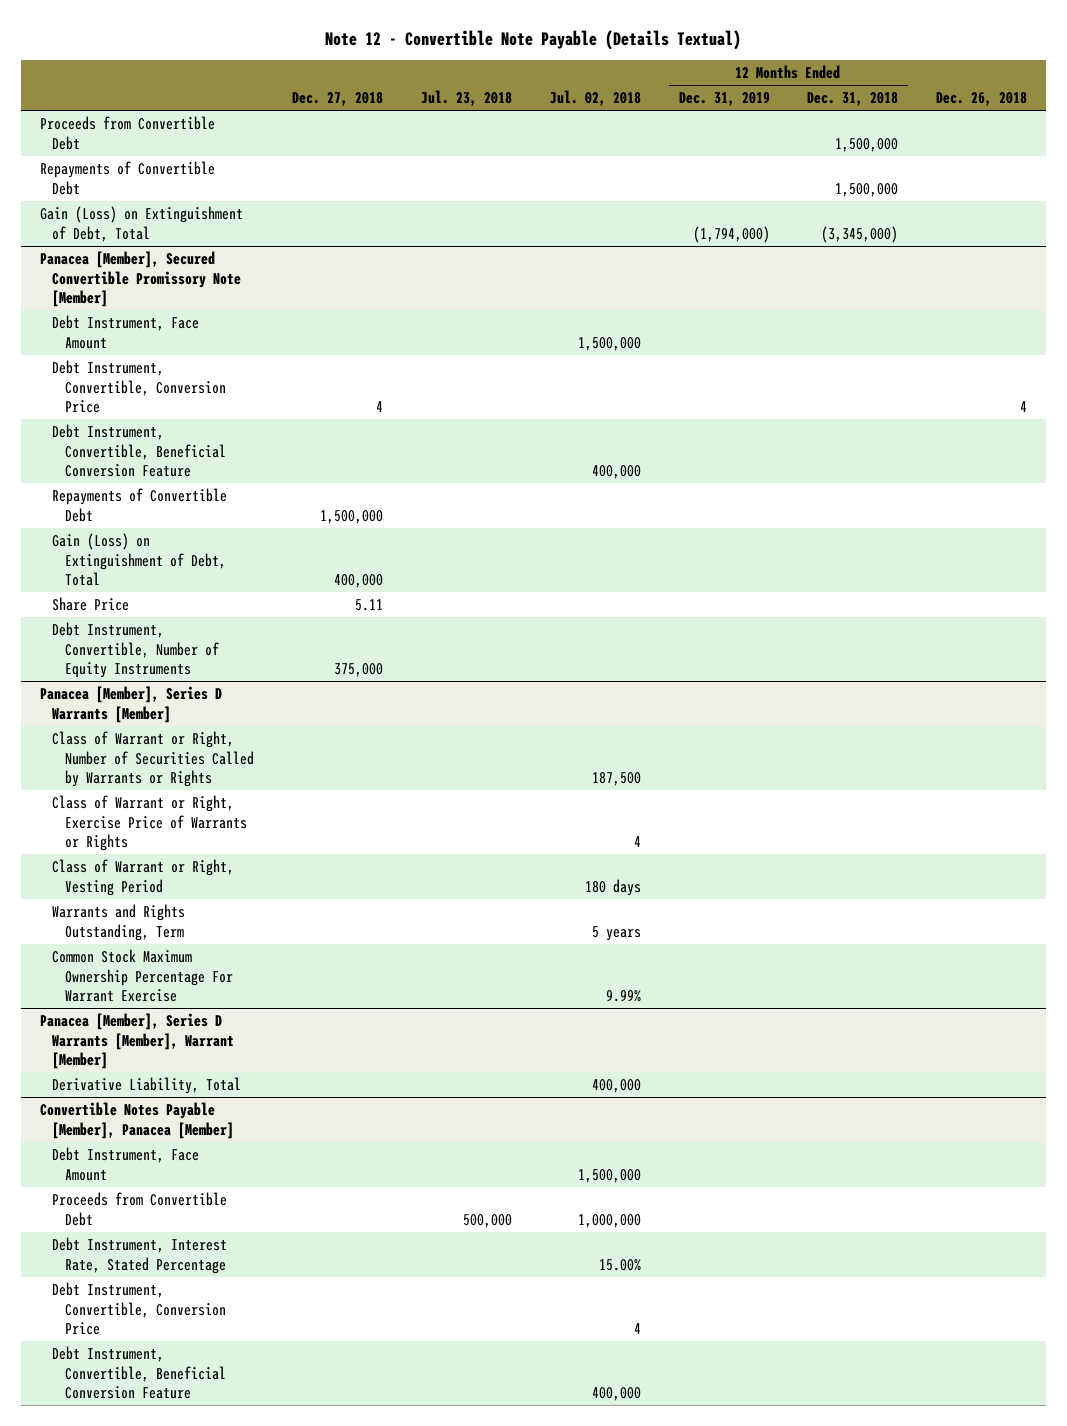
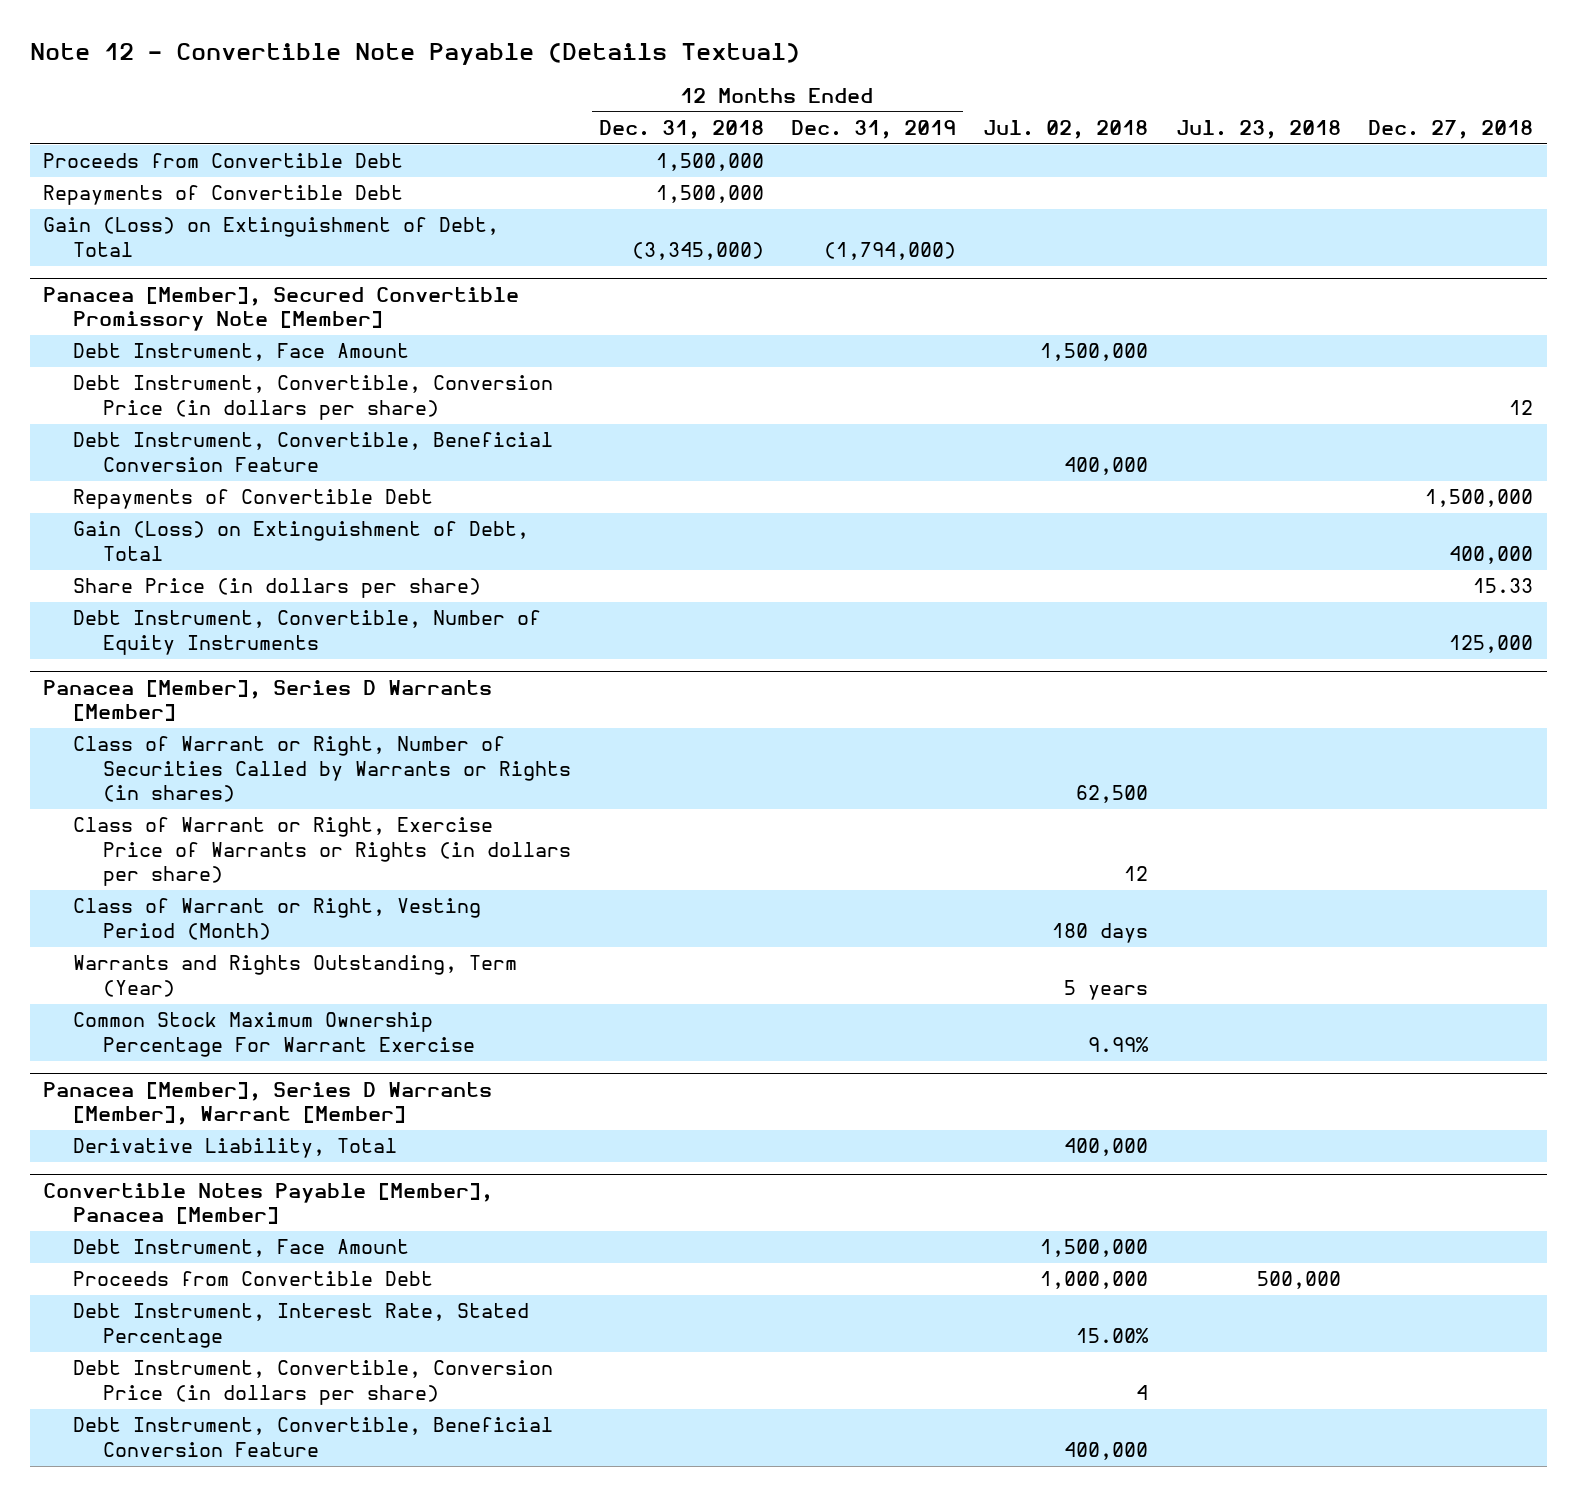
- | Dec. 27, 2018 | Jul. 23, 2018 | Jul. 02, 2018 | 12 Months Ended Dec. 31, 2019 | 12 Months Ended Dec. 31, 2018 | Dec. 26, 2018
+ | 12 Months Ended Dec. 31, 2018 | 12 Months Ended Dec. 31, 2019 | Jul. 02, 2018 | Jul. 23, 2018 | Dec. 27, 2018
@ Panacea [Member], Secured Convertible Promissory Note [Member]
- Debt Instrument, Convertible, Conversion Price | 4 | | | | | 4
+ Debt Instrument, Convertible, Conversion Price (in dollars per share) | | | | | 12
- Share Price | 5.11 | | | | |
- Debt Instrument, Convertible, Number of Equity Instruments | 375,000 | | | | |
+ Share Price (in dollars per share) | | | | | 15.33
+ Debt Instrument, Convertible, Number of Equity Instruments | | | | | 125,000
@ Panacea [Member], Series D Warrants [Member]
- Class of Warrant or Right, Number of Securities Called by Warrants or Rights | | | 187,500 | | |
- Class of Warrant or Right, Exercise Price of Warrants or Rights | | | 4 | | |
- Class of Warrant or Right, Vesting Period | | | 180 days | | |
- Warrants and Rights Outstanding, Term | | | 5 years | | |
+ Class of Warrant or Right, Number of Securities Called by Warrants or Rights (in shares) | | | 62,500 | |
+ Class of Warrant or Right, Exercise Price of Warrants or Rights (in dollars per share) | | | 12 | |
+ Class of Warrant or Right, Vesting Period (Month) | | | 180 days | |
+ Warrants and Rights Outstanding, Term (Year) | | | 5 years | |
@ Convertible Notes Payable [Member], Panacea [Member]
- Debt Instrument, Convertible, Conversion Price | | | 4 | | |
+ Debt Instrument, Convertible, Conversion Price (in dollars per share) | | | 4 | |

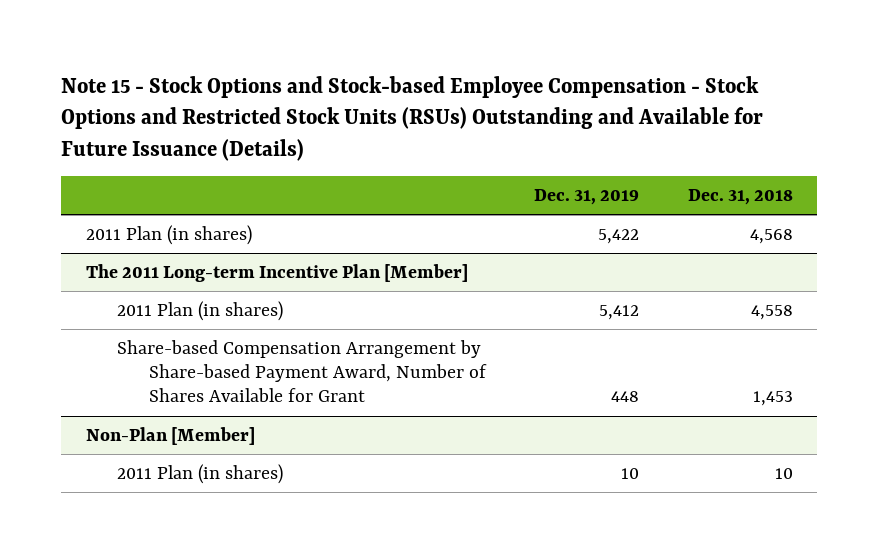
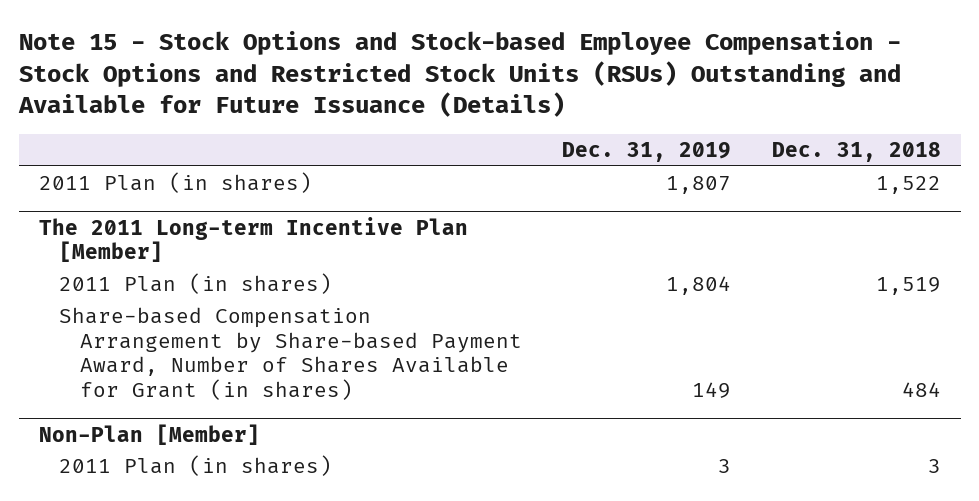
- 2011 Plan (in shares) | 5,422 | 4,568
+ 2011 Plan (in shares) | 1,807 | 1,522
@ The 2011 Long-term Incentive Plan [Member]
- 2011 Plan (in shares) | 5,412 | 4,558
- Share-based Compensation Arrangement by Share-based Payment Award, Number of Shares Available for Grant | 448 | 1,453
+ 2011 Plan (in shares) | 1,804 | 1,519
+ Share-based Compensation Arrangement by Share-based Payment Award, Number of Shares Available for Grant (in shares) | 149 | 484
@ Non-Plan [Member]
- 2011 Plan (in shares) | 10 | 10
+ 2011 Plan (in shares) | 3 | 3

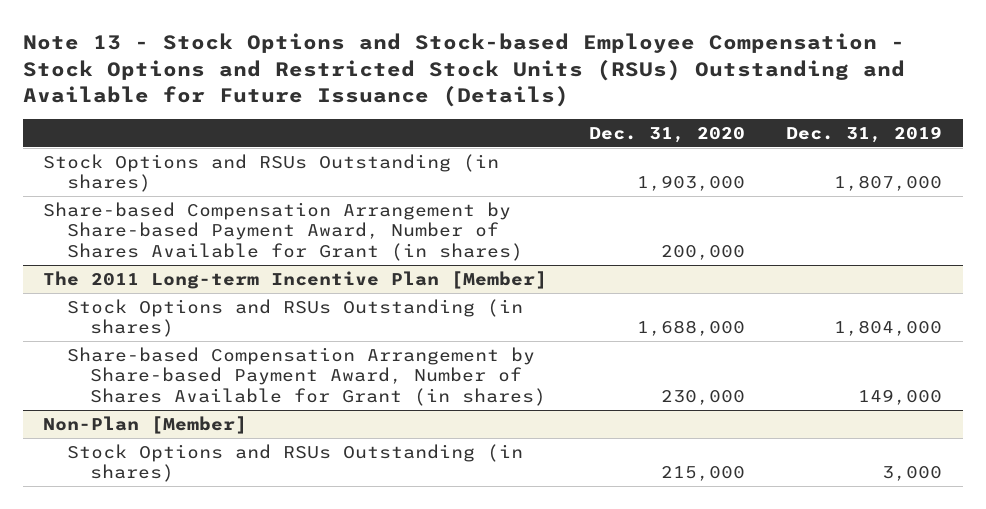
- Note 15 - Stock Options and Stock-based Employee Compensation - Stock Options and Restricted Stock Units (RSUs) Outstanding and Available for Future Issuance (Details)
+ Note 13 - Stock Options and Stock-based Employee Compensation - Stock Options and Restricted Stock Units (RSUs) Outstanding and Available for Future Issuance (Details)
- | Dec. 31, 2019 | Dec. 31, 2018
+ | Dec. 31, 2020 | Dec. 31, 2019
- 2011 Plan (in shares) | 1,807 | 1,522
+ Stock Options and RSUs Outstanding (in shares) | 1,903,000 | 1,807,000
+ Share-based Compensation Arrangement by Share-based Payment Award, Number of Shares Available for Grant (in shares) | 200,000 |
@ The 2011 Long-term Incentive Plan [Member]
- 2011 Plan (in shares) | 1,804 | 1,519
- Share-based Compensation Arrangement by Share-based Payment Award, Number of Shares Available for Grant (in shares) | 149 | 484
+ Stock Options and RSUs Outstanding (in shares) | 1,688,000 | 1,804,000
+ Share-based Compensation Arrangement by Share-based Payment Award, Number of Shares Available for Grant (in shares) | 230,000 | 149,000
@ Non-Plan [Member]
- 2011 Plan (in shares) | 3 | 3
+ Stock Options and RSUs Outstanding (in shares) | 215,000 | 3,000

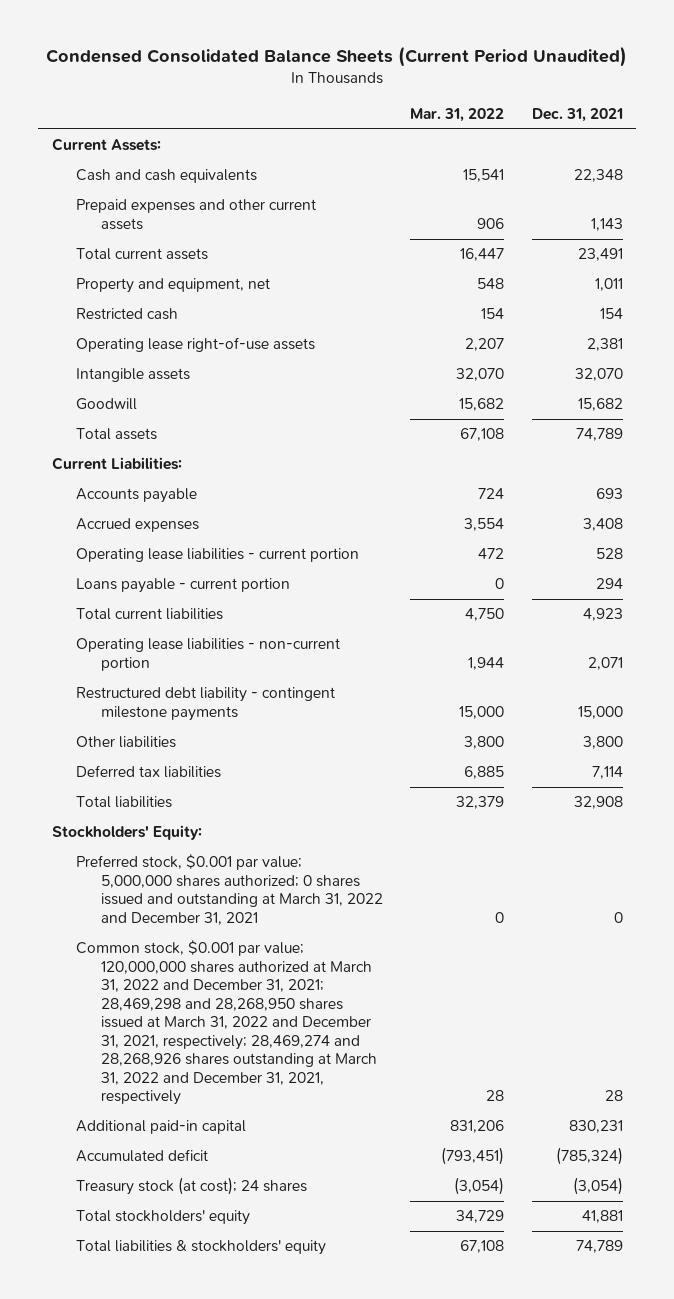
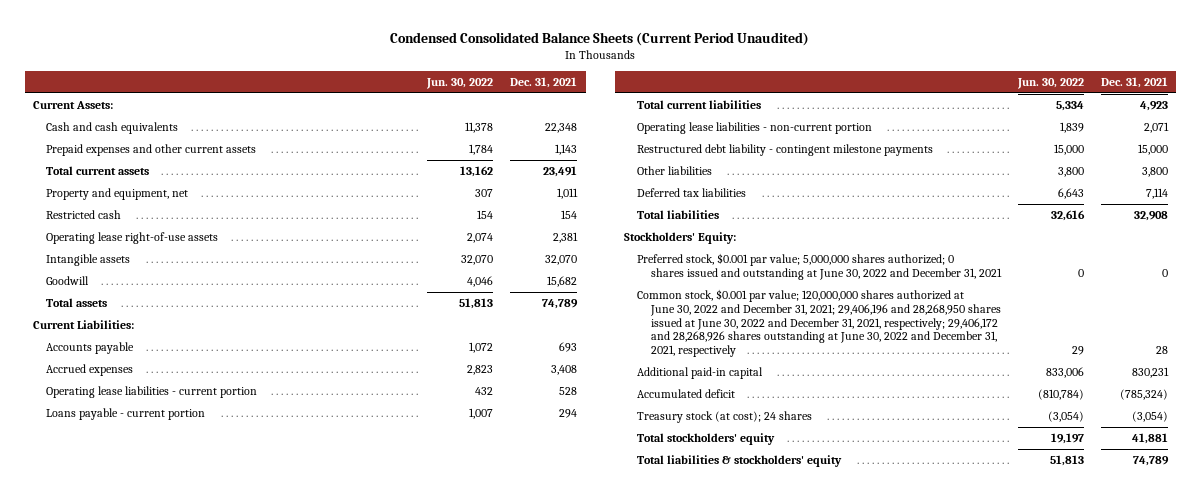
- | Mar. 31, 2022 | Dec. 31, 2021
+ | Jun. 30, 2022 | Dec. 31, 2021
- Preferred stock, $0.001 par value; 5,000,000 shares authorized; 0 shares issued and outstanding at March 31, 2022 and December 31, 2021 | 0 | 0
- Common stock, $0.001 par value; 120,000,000 shares authorized at March 31, 2022 and December 31, 2021; 28,469,298 and 28,268,950 shares issued at March 31, 2022 and December 31, 2021, respectively; 28,469,274 and 28,268,926 shares outstanding at March 31, 2022 and December 31, 2021, respectively | 28 | 28
+ Preferred stock, $0.001 par value; 5,000,000 shares authorized; 0 shares issued and outstanding at June 30, 2022 and December 31, 2021 | 0 | 0
+ Common stock, $0.001 par value; 120,000,000 shares authorized at June 30, 2022 and December 31, 2021; 29,406,196 and 28,268,950 shares issued at June 30, 2022 and December 31, 2021, respectively; 29,406,172 and 28,268,926 shares outstanding at June 30, 2022 and December 31, 2021, respectively | 29 | 28

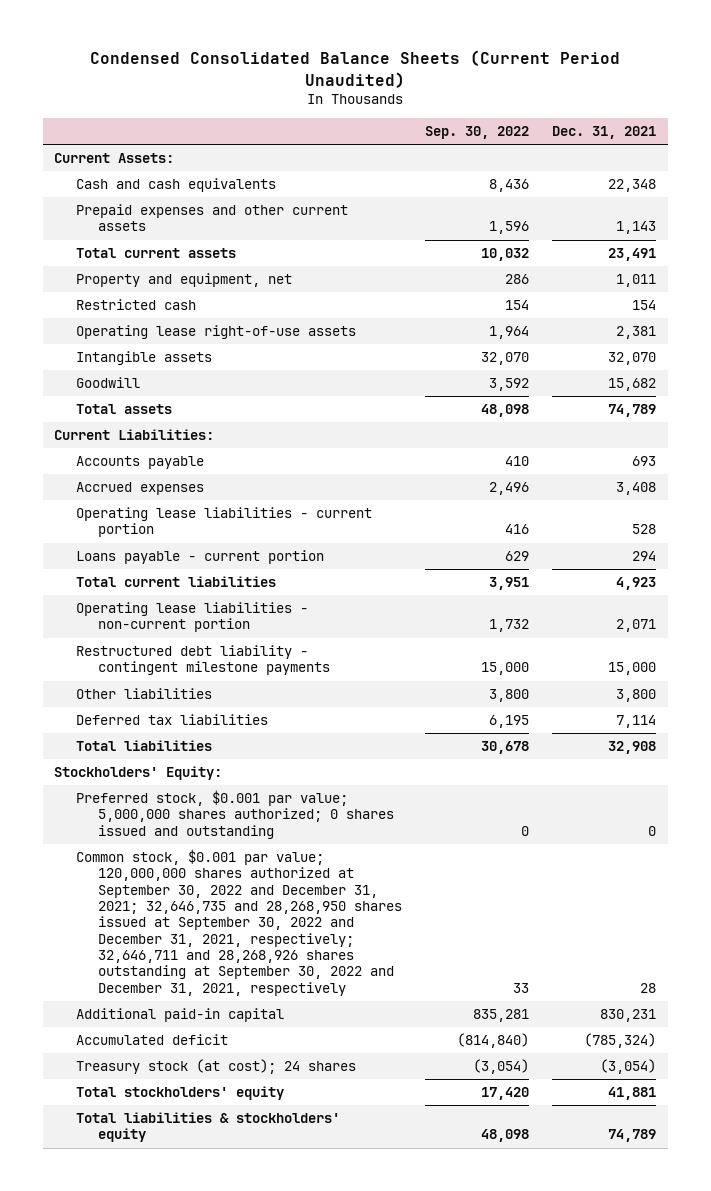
- | Jun. 30, 2022 | Dec. 31, 2021
+ | Sep. 30, 2022 | Dec. 31, 2021
- Preferred stock, $0.001 par value; 5,000,000 shares authorized; 0 shares issued and outstanding at June 30, 2022 and December 31, 2021 | 0 | 0
- Common stock, $0.001 par value; 120,000,000 shares authorized at June 30, 2022 and December 31, 2021; 29,406,196 and 28,268,950 shares issued at June 30, 2022 and December 31, 2021, respectively; 29,406,172 and 28,268,926 shares outstanding at June 30, 2022 and December 31, 2021, respectively | 29 | 28
+ Preferred stock, $0.001 par value; 5,000,000 shares authorized; 0 shares issued and outstanding | 0 | 0
+ Common stock, $0.001 par value; 120,000,000 shares authorized at September 30, 2022 and December 31, 2021; 32,646,735 and 28,268,950 shares issued at September 30, 2022 and December 31, 2021, respectively; 32,646,711 and 28,268,926 shares outstanding at September 30, 2022 and December 31, 2021, respectively | 33 | 28

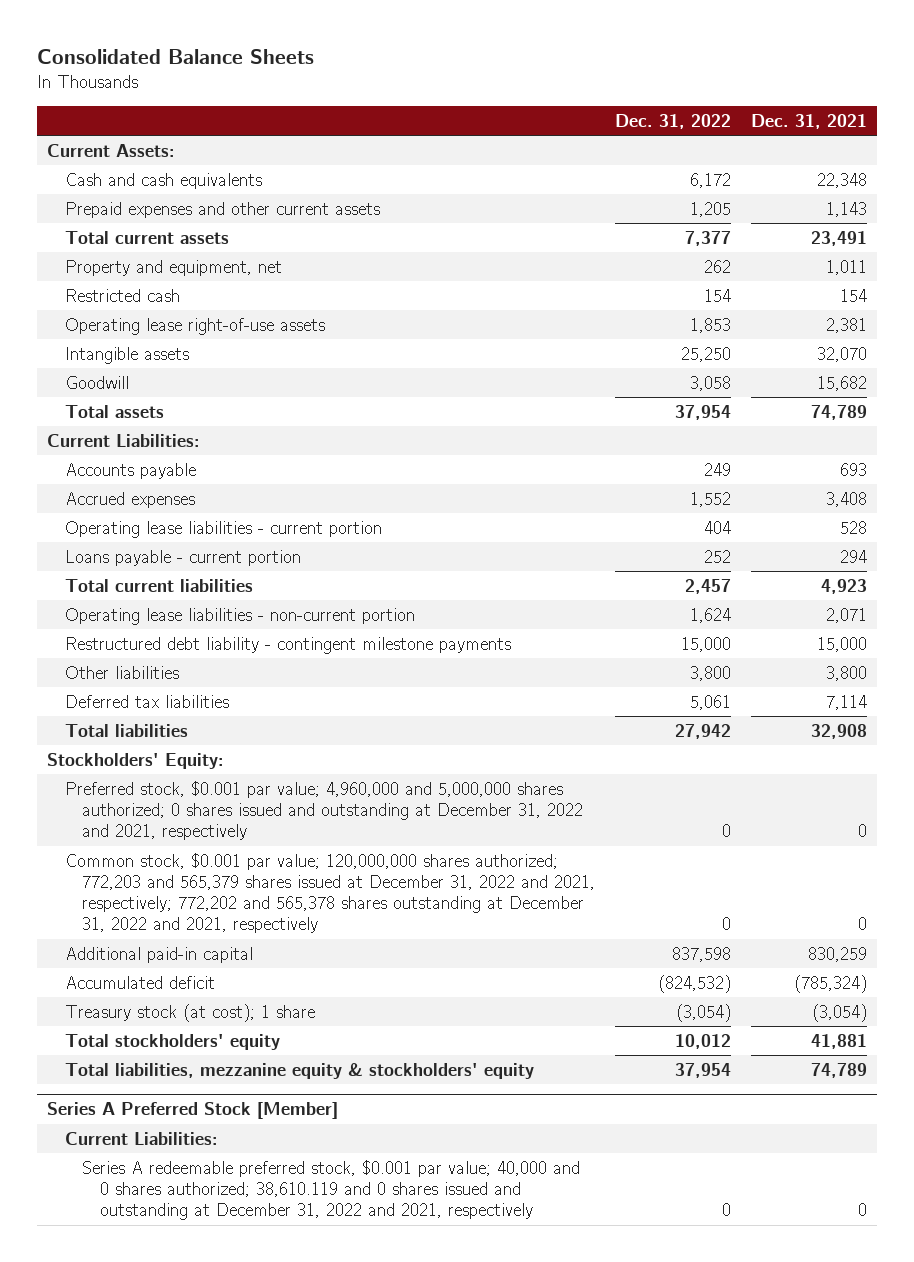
- Condensed Consolidated Balance Sheets (Current Period Unaudited)
+ Consolidated Balance Sheets
- | Sep. 30, 2022 | Dec. 31, 2021
+ | Dec. 31, 2022 | Dec. 31, 2021
- Preferred stock, $0.001 par value; 5,000,000 shares authorized; 0 shares issued and outstanding | 0 | 0
- Common stock, $0.001 par value; 120,000,000 shares authorized at September 30, 2022 and December 31, 2021; 32,646,735 and 28,268,950 shares issued at September 30, 2022 and December 31, 2021, respectively; 32,646,711 and 28,268,926 shares outstanding at September 30, 2022 and December 31, 2021, respectively | 33 | 28
- Additional paid-in capital | 835,281 | 830,231
+ Preferred stock, $0.001 par value; 4,960,000 and 5,000,000 shares authorized; 0 shares issued and outstanding at December 31, 2022 and 2021, respectively | 0 | 0
+ Common stock, $0.001 par value; 120,000,000 shares authorized; 772,203 and 565,379 shares issued at December 31, 2022 and 2021, respectively; 772,202 and 565,378 shares outstanding at December 31, 2022 and 2021, respectively | 0 | 0
+ Additional paid-in capital | 837,598 | 830,259
- Treasury stock (at cost); 24 shares | (3,054) | (3,054)
+ Treasury stock (at cost); 1 share | (3,054) | (3,054)
- Total liabilities & stockholders' equity | 48,098 | 74,789
+ Total liabilities, mezzanine equity & stockholders' equity | 37,954 | 74,789
+ Series A Preferred Stock [Member]
+ Current Liabilities:
+ Series A redeemable preferred stock, $0.001 par value; 40,000 and 0 shares authorized; 38,610.119 and 0 shares issued and outstanding at December 31, 2022 and 2021, respectively | 0 | 0

